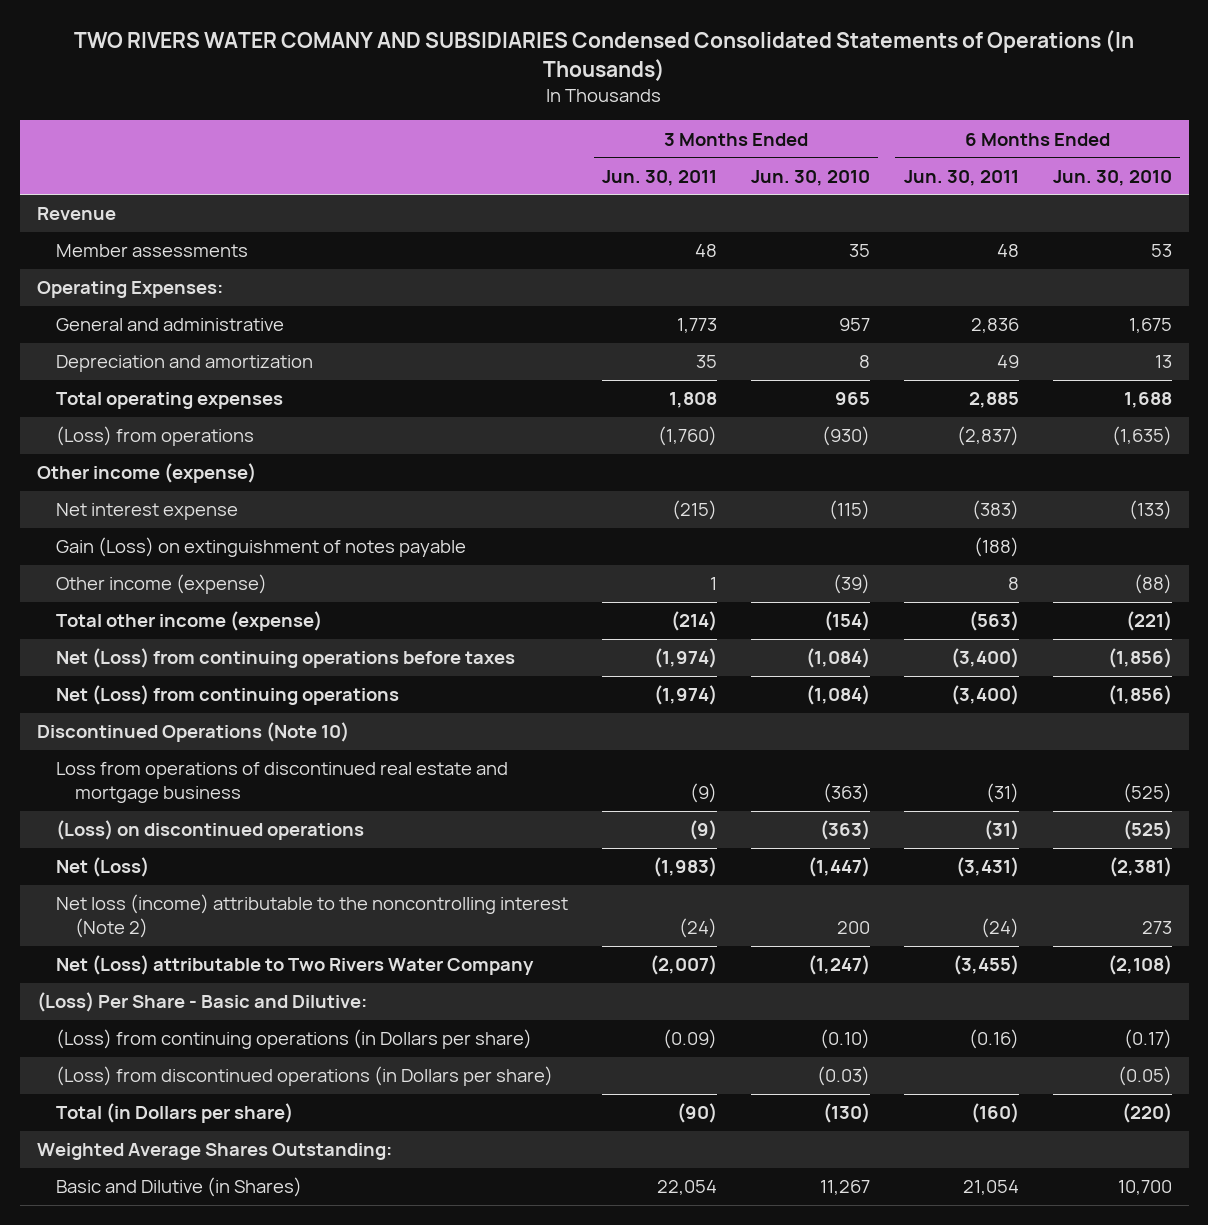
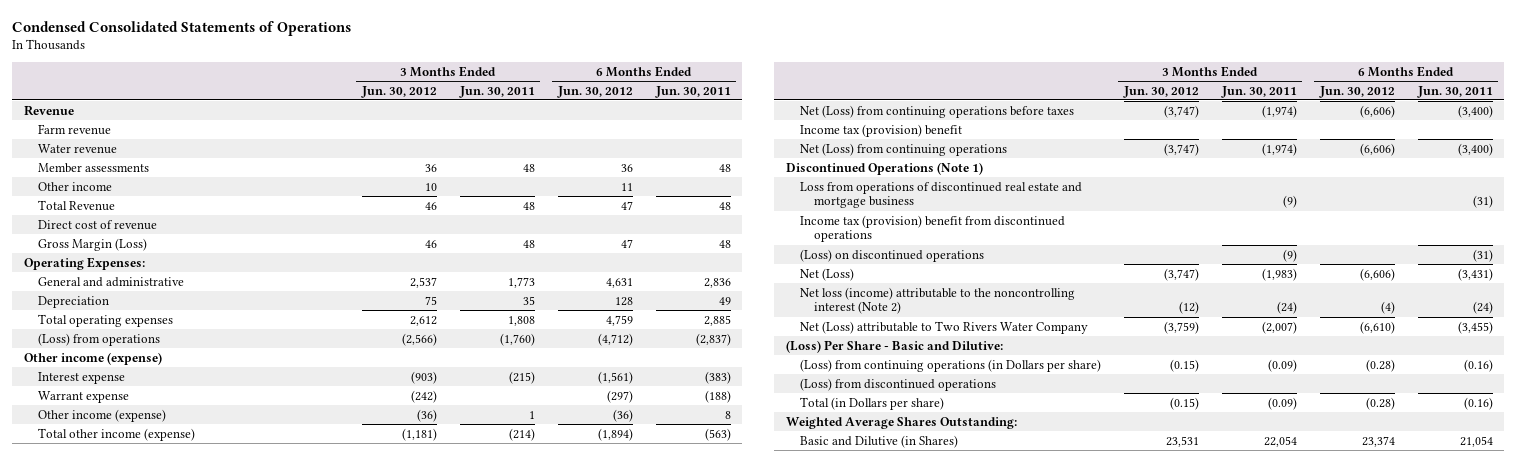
- TWO RIVERS WATER COMANY AND SUBSIDIARIES Condensed Consolidated Statements of Operations (In Thousands)
+ Condensed Consolidated Statements of Operations
- | 3 Months Ended Jun. 30, 2011 | 3 Months Ended Jun. 30, 2010 | 6 Months Ended Jun. 30, 2011 | 6 Months Ended Jun. 30, 2010
+ | 3 Months Ended Jun. 30, 2012 | 3 Months Ended Jun. 30, 2011 | 6 Months Ended Jun. 30, 2012 | 6 Months Ended Jun. 30, 2011
+ Farm revenue
+ Water revenue
+ Other income | 10 | | 11 |
+ Total Revenue | 46 | 48 | 47 | 48
+ Direct cost of revenue
+ Gross Margin (Loss) | 46 | 48 | 47 | 48
- Depreciation and amortization | 35 | 8 | 49 | 13
+ Depreciation | 75 | 35 | 128 | 49
- Net interest expense | (215) | (115) | (383) | (133)
- Gain (Loss) on extinguishment of notes payable | | | (188) |
+ Interest expense | (903) | (215) | (1,561) | (383)
+ Warrant expense | (242) | | (297) | (188)
+ Income tax (provision) benefit
- Discontinued Operations (Note 10)
+ Discontinued Operations (Note 1)
+ Income tax (provision) benefit from discontinued operations
- (Loss) from discontinued operations (in Dollars per share) | | (0.03) | | (0.05)
- Total (in Dollars per share) | (90) | (130) | (160) | (220)
+ (Loss) from discontinued operations
+ Total (in Dollars per share) | (0.15) | (0.09) | (0.28) | (0.16)

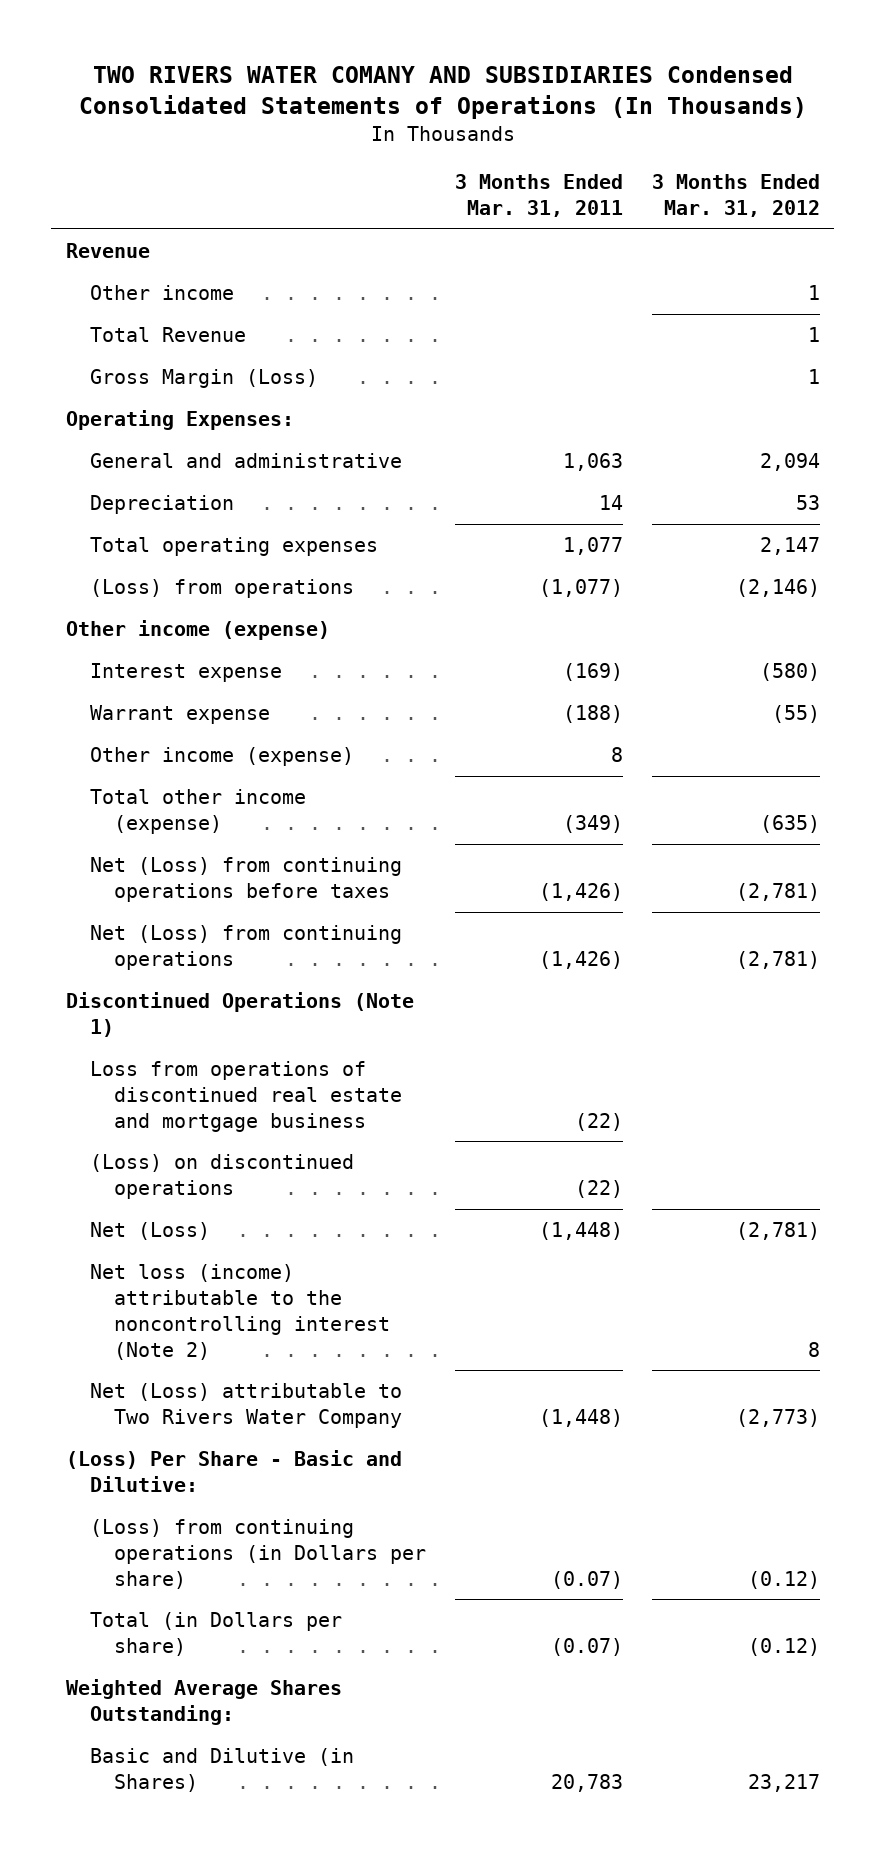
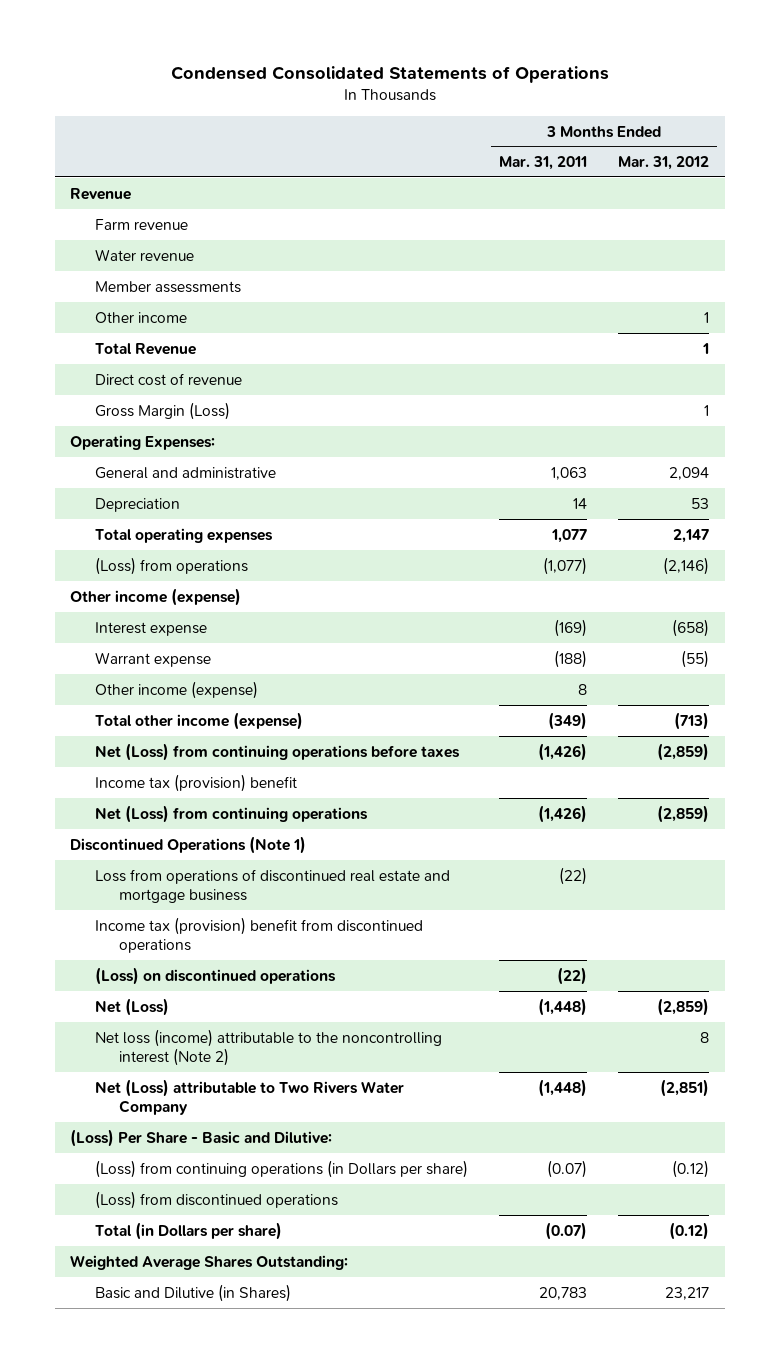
- TWO RIVERS WATER COMANY AND SUBSIDIARIES Condensed Consolidated Statements of Operations (In Thousands)
+ Condensed Consolidated Statements of Operations
+ Farm revenue
+ Water revenue
+ Member assessments
+ Direct cost of revenue
- Interest expense | (169) | (580)
+ Interest expense | (169) | (658)
- Total other income (expense) | (349) | (635)
- Net (Loss) from continuing operations before taxes | (1,426) | (2,781)
- Net (Loss) from continuing operations | (1,426) | (2,781)
+ Total other income (expense) | (349) | (713)
+ Net (Loss) from continuing operations before taxes | (1,426) | (2,859)
+ Income tax (provision) benefit
+ Net (Loss) from continuing operations | (1,426) | (2,859)
+ Income tax (provision) benefit from discontinued operations
- Net (Loss) | (1,448) | (2,781)
+ Net (Loss) | (1,448) | (2,859)
- Net (Loss) attributable to Two Rivers Water Company | (1,448) | (2,773)
+ Net (Loss) attributable to Two Rivers Water Company | (1,448) | (2,851)
+ (Loss) from discontinued operations

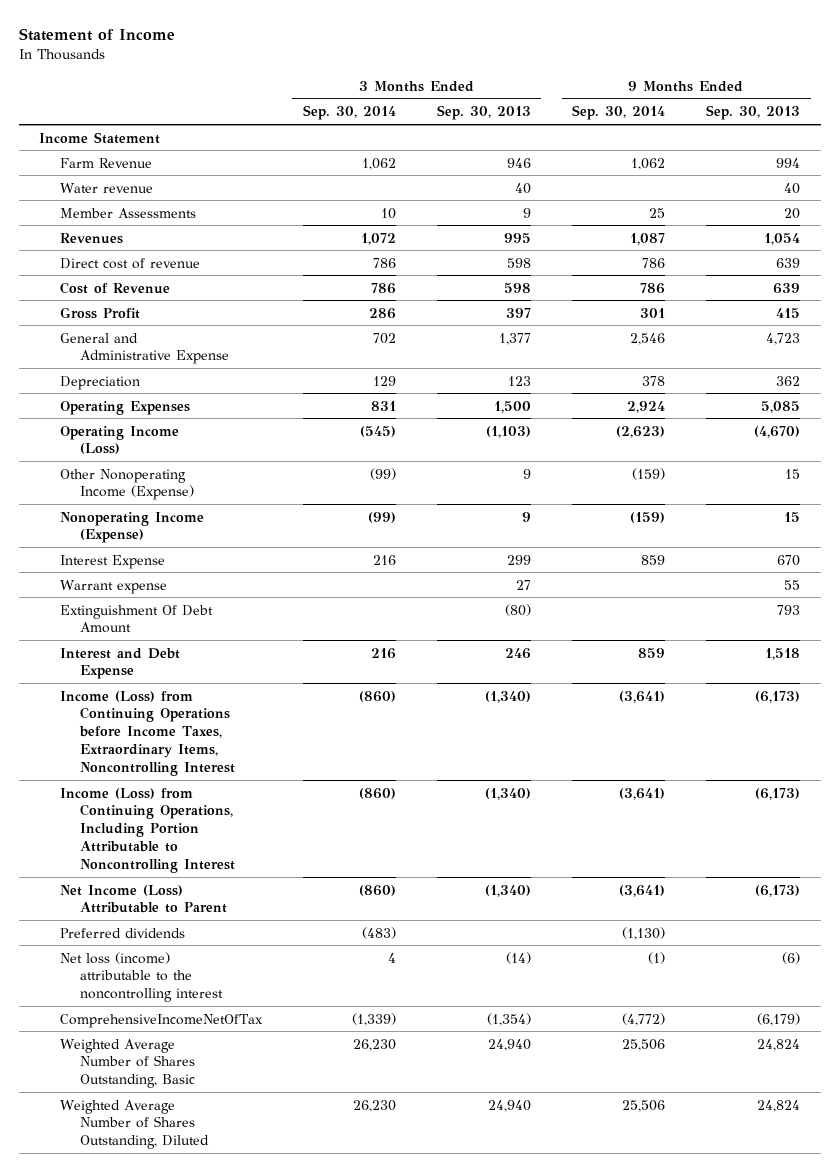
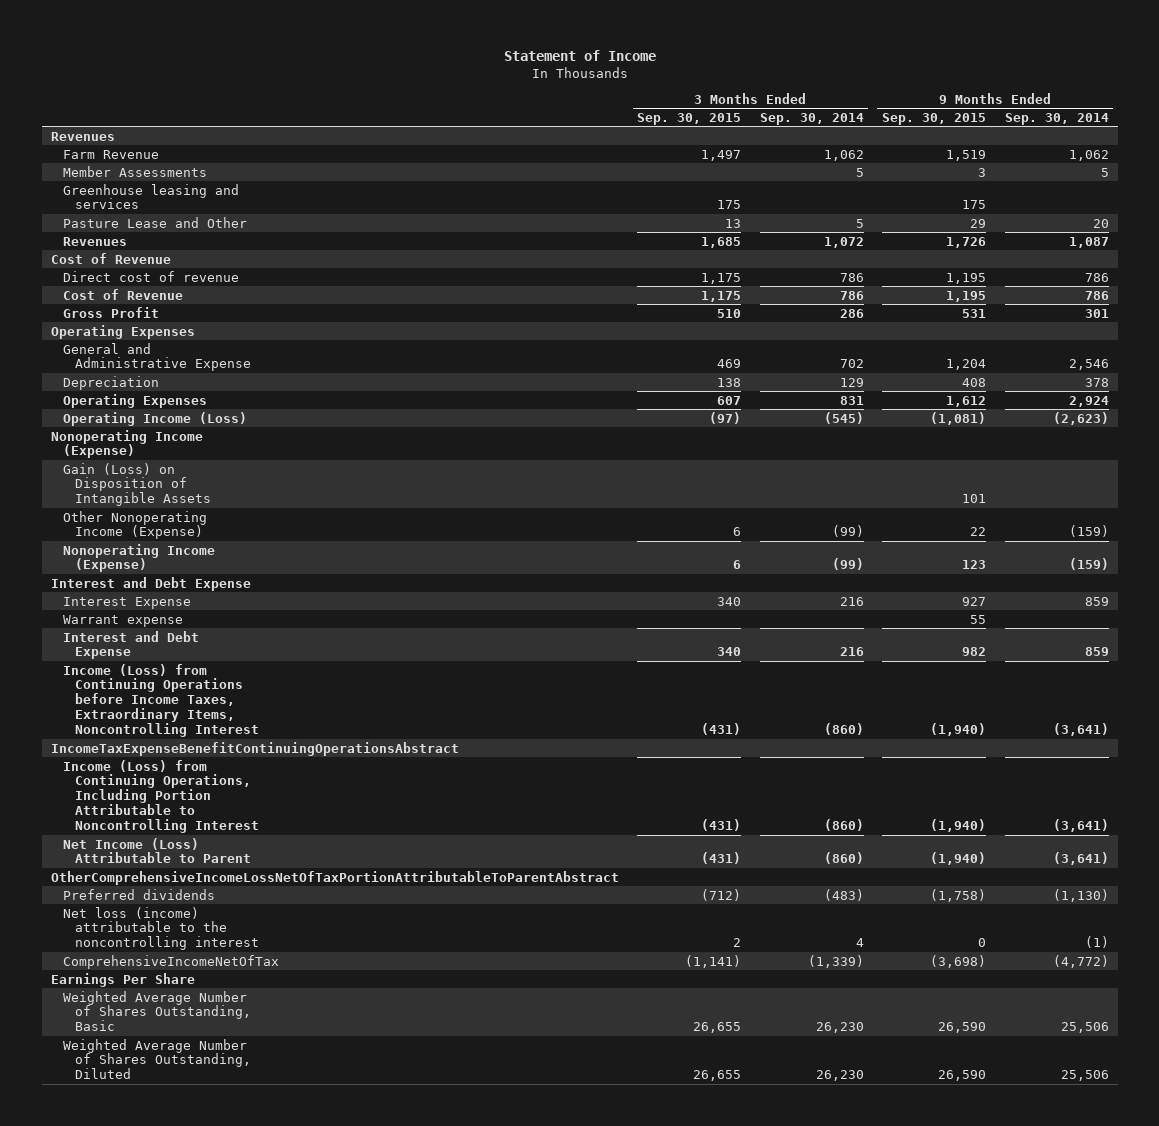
- | 3 Months Ended Sep. 30, 2014 | 3 Months Ended Sep. 30, 2013 | 9 Months Ended Sep. 30, 2014 | 9 Months Ended Sep. 30, 2013
+ | 3 Months Ended Sep. 30, 2015 | 3 Months Ended Sep. 30, 2014 | 9 Months Ended Sep. 30, 2015 | 9 Months Ended Sep. 30, 2014
- Income Statement
+ Revenues
- Water revenue | | 40 | | 40
- Member Assessments | 10 | 9 | 25 | 20
+ Member Assessments | | 5 | 3 | 5
+ Greenhouse leasing and services | 175 | | 175 |
+ Pasture Lease and Other | 13 | 5 | 29 | 20
+ Cost of Revenue
+ Operating Expenses
+ Nonoperating Income (Expense)
+ Gain (Loss) on Disposition of Intangible Assets | | | 101 |
+ Interest and Debt Expense
- Extinguishment Of Debt Amount | | (80) | | 793
+ IncomeTaxExpenseBenefitContinuingOperationsAbstract
+ OtherComprehensiveIncomeLossNetOfTaxPortionAttributableToParentAbstract
+ Earnings Per Share

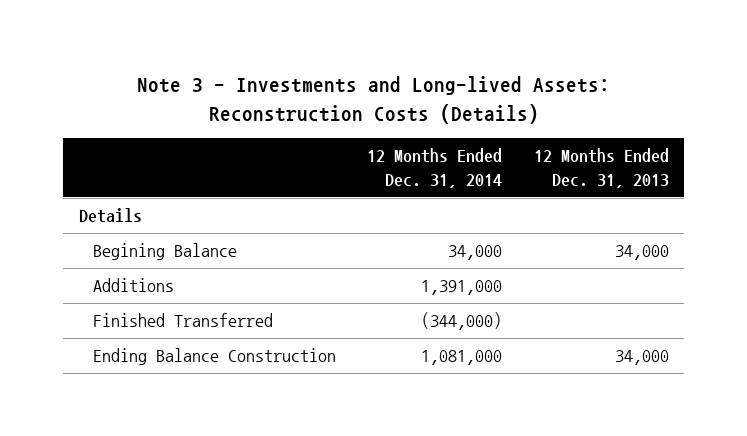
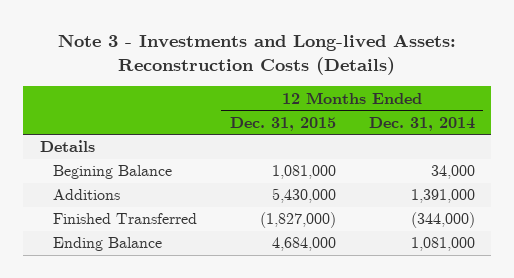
- | 12 Months Ended Dec. 31, 2014 | 12 Months Ended Dec. 31, 2013
+ | 12 Months Ended Dec. 31, 2015 | 12 Months Ended Dec. 31, 2014
- Ending Balance Construction | 1,081,000 | 34,000
+ Ending Balance | 4,684,000 | 1,081,000

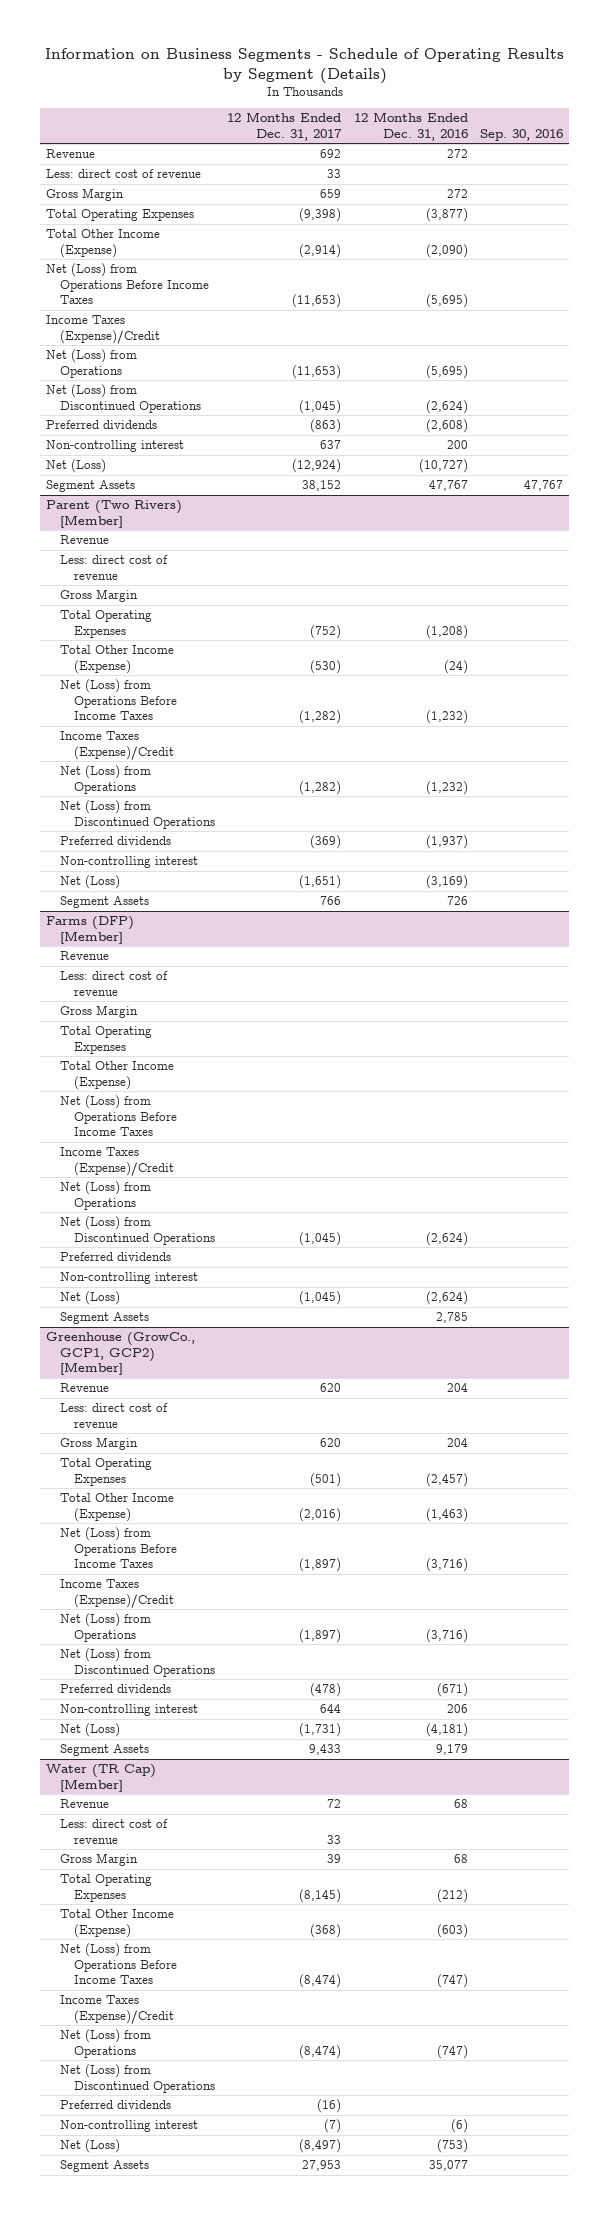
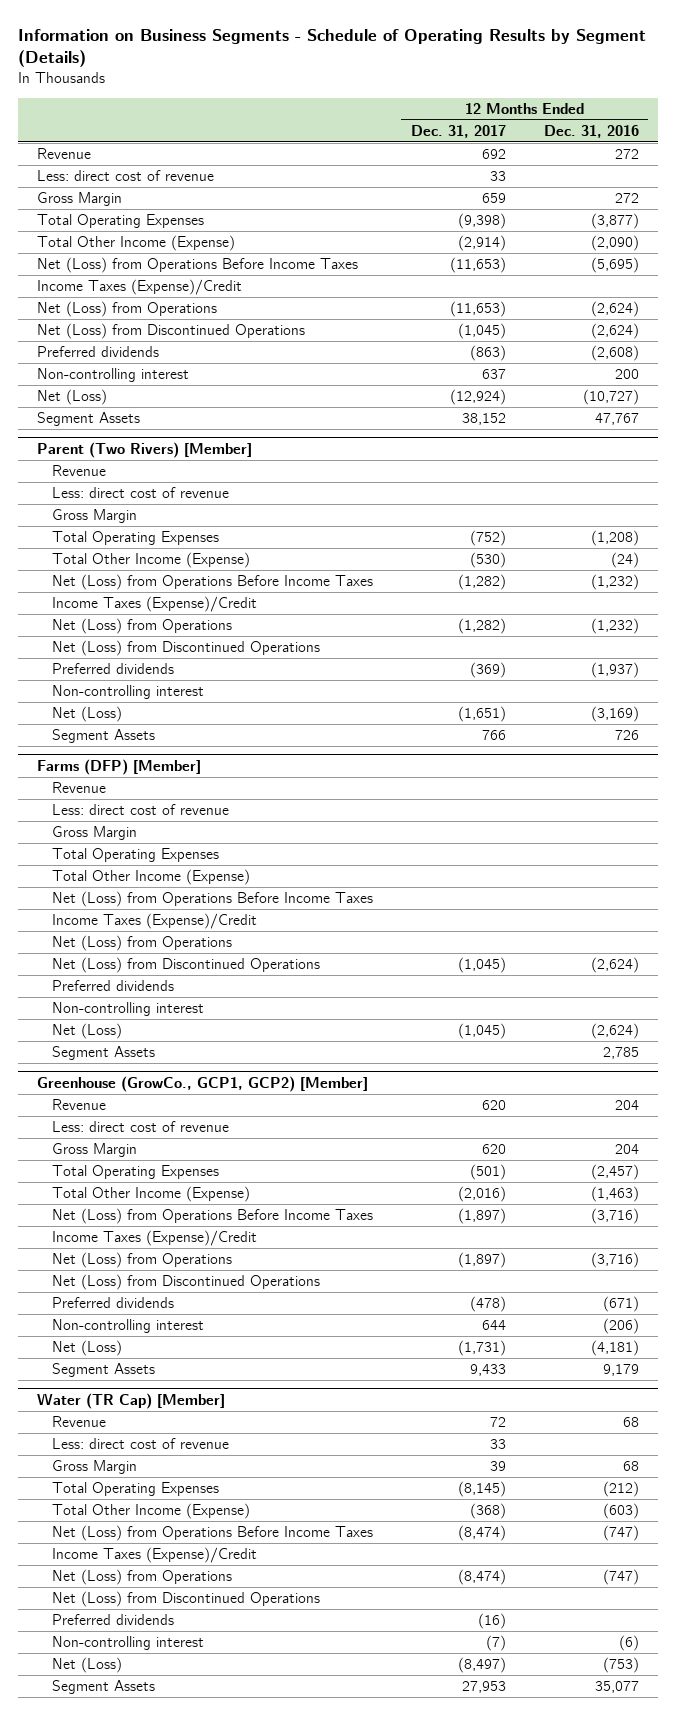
- | 12 Months Ended Dec. 31, 2017 | 12 Months Ended Dec. 31, 2016 | Sep. 30, 2016
+ | 12 Months Ended Dec. 31, 2017 | 12 Months Ended Dec. 31, 2016
- Net (Loss) from Operations | (11,653) | (5,695) |
+ Net (Loss) from Operations | (11,653) | (2,624)
@ Greenhouse (GrowCo., GCP1, GCP2) [Member]
- Non-controlling interest | 644 | 206 |
+ Non-controlling interest | 644 | (206)

